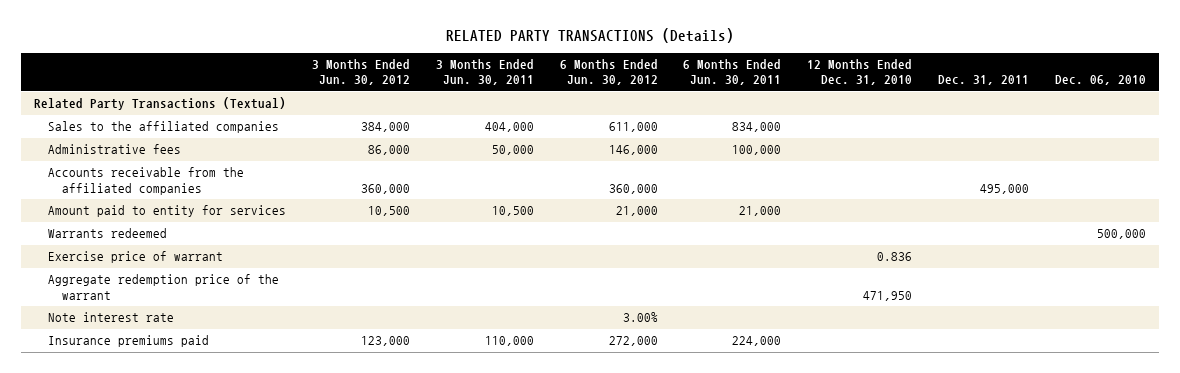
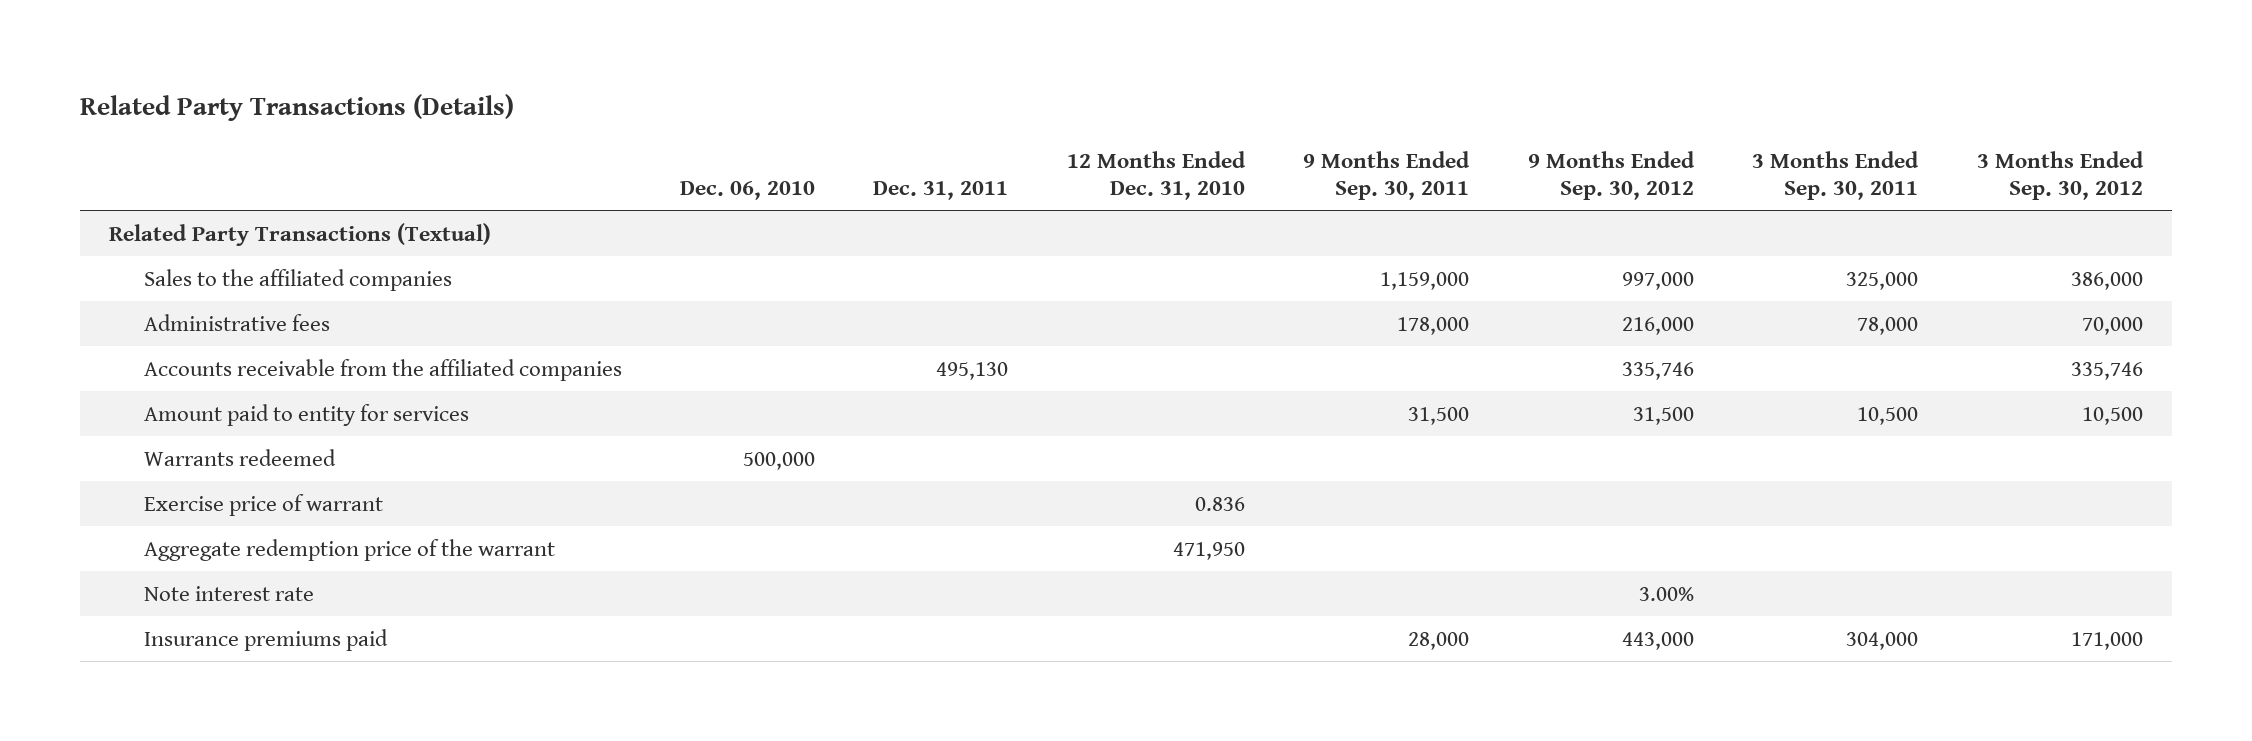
- RELATED PARTY TRANSACTIONS (Details)
+ Related Party Transactions (Details)
- | 3 Months Ended Jun. 30, 2012 | 3 Months Ended Jun. 30, 2011 | 6 Months Ended Jun. 30, 2012 | 6 Months Ended Jun. 30, 2011 | 12 Months Ended Dec. 31, 2010 | Dec. 31, 2011 | Dec. 06, 2010
+ | Dec. 06, 2010 | Dec. 31, 2011 | 12 Months Ended Dec. 31, 2010 | 9 Months Ended Sep. 30, 2011 | 9 Months Ended Sep. 30, 2012 | 3 Months Ended Sep. 30, 2011 | 3 Months Ended Sep. 30, 2012
- Accounts receivable from the affiliated companies | 360,000 | | 360,000 | | | 495,000 |
+ Accounts receivable from the affiliated companies | | 495,130 | | | 335,746 | | 335,746

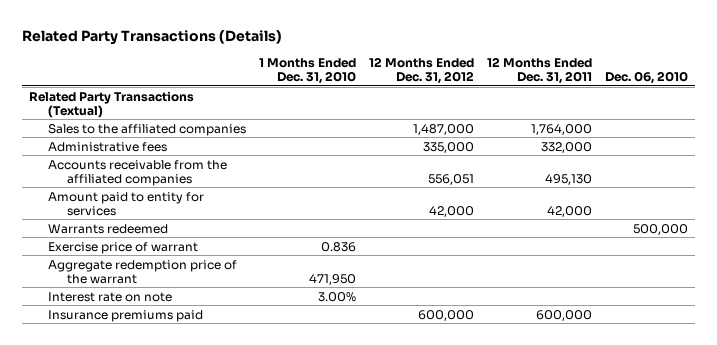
- | Dec. 06, 2010 | Dec. 31, 2011 | 12 Months Ended Dec. 31, 2010 | 9 Months Ended Sep. 30, 2011 | 9 Months Ended Sep. 30, 2012 | 3 Months Ended Sep. 30, 2011 | 3 Months Ended Sep. 30, 2012
+ | 1 Months Ended Dec. 31, 2010 | 12 Months Ended Dec. 31, 2012 | 12 Months Ended Dec. 31, 2011 | Dec. 06, 2010
- Note interest rate | | | | | 3.00% | |
+ Interest rate on note | 3.00% | | |

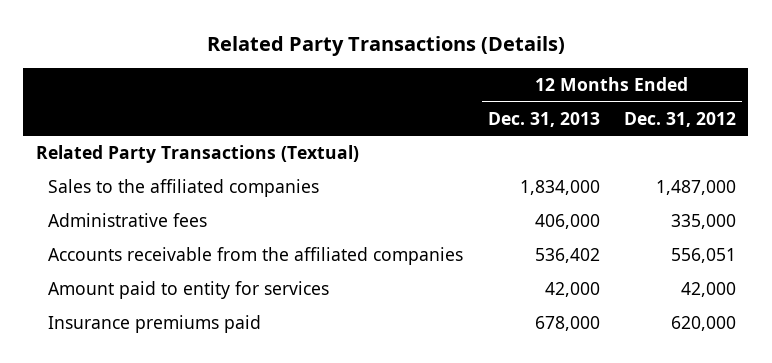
- | 1 Months Ended Dec. 31, 2010 | 12 Months Ended Dec. 31, 2012 | 12 Months Ended Dec. 31, 2011 | Dec. 06, 2010
+ | 12 Months Ended Dec. 31, 2013 | 12 Months Ended Dec. 31, 2012
- Warrants redeemed | | | | 500,000
- Exercise price of warrant | 0.836 | | |
- Aggregate redemption price of the warrant | 471,950 | | |
- Interest rate on note | 3.00% | | |
- Insurance premiums paid | | 600,000 | 600,000 |
+ Insurance premiums paid | 678,000 | 620,000

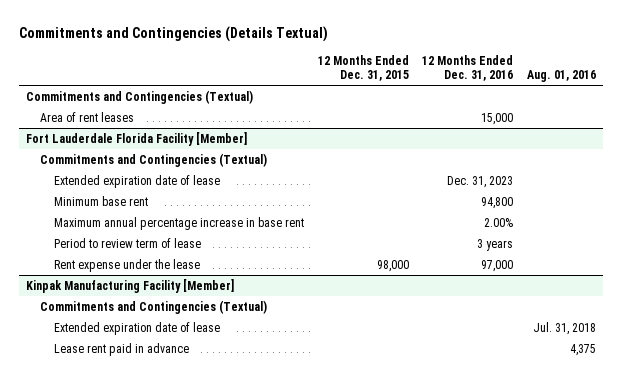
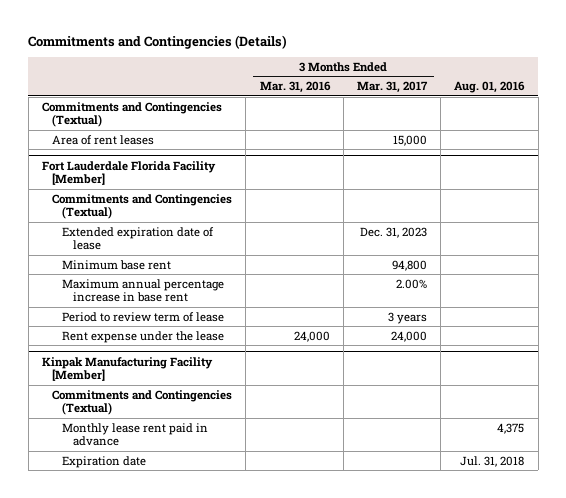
- Commitments and Contingencies (Details Textual)
+ Commitments and Contingencies (Details)
- | 12 Months Ended Dec. 31, 2015 | 12 Months Ended Dec. 31, 2016 | Aug. 01, 2016
+ | 3 Months Ended Mar. 31, 2016 | 3 Months Ended Mar. 31, 2017 | Aug. 01, 2016
@ Kinpak Manufacturing Facility [Member]
- Extended expiration date of lease | | | Jul. 31, 2018
- Lease rent paid in advance | | | 4,375
+ Monthly lease rent paid in advance | | | 4,375
+ Expiration date | | | Jul. 31, 2018

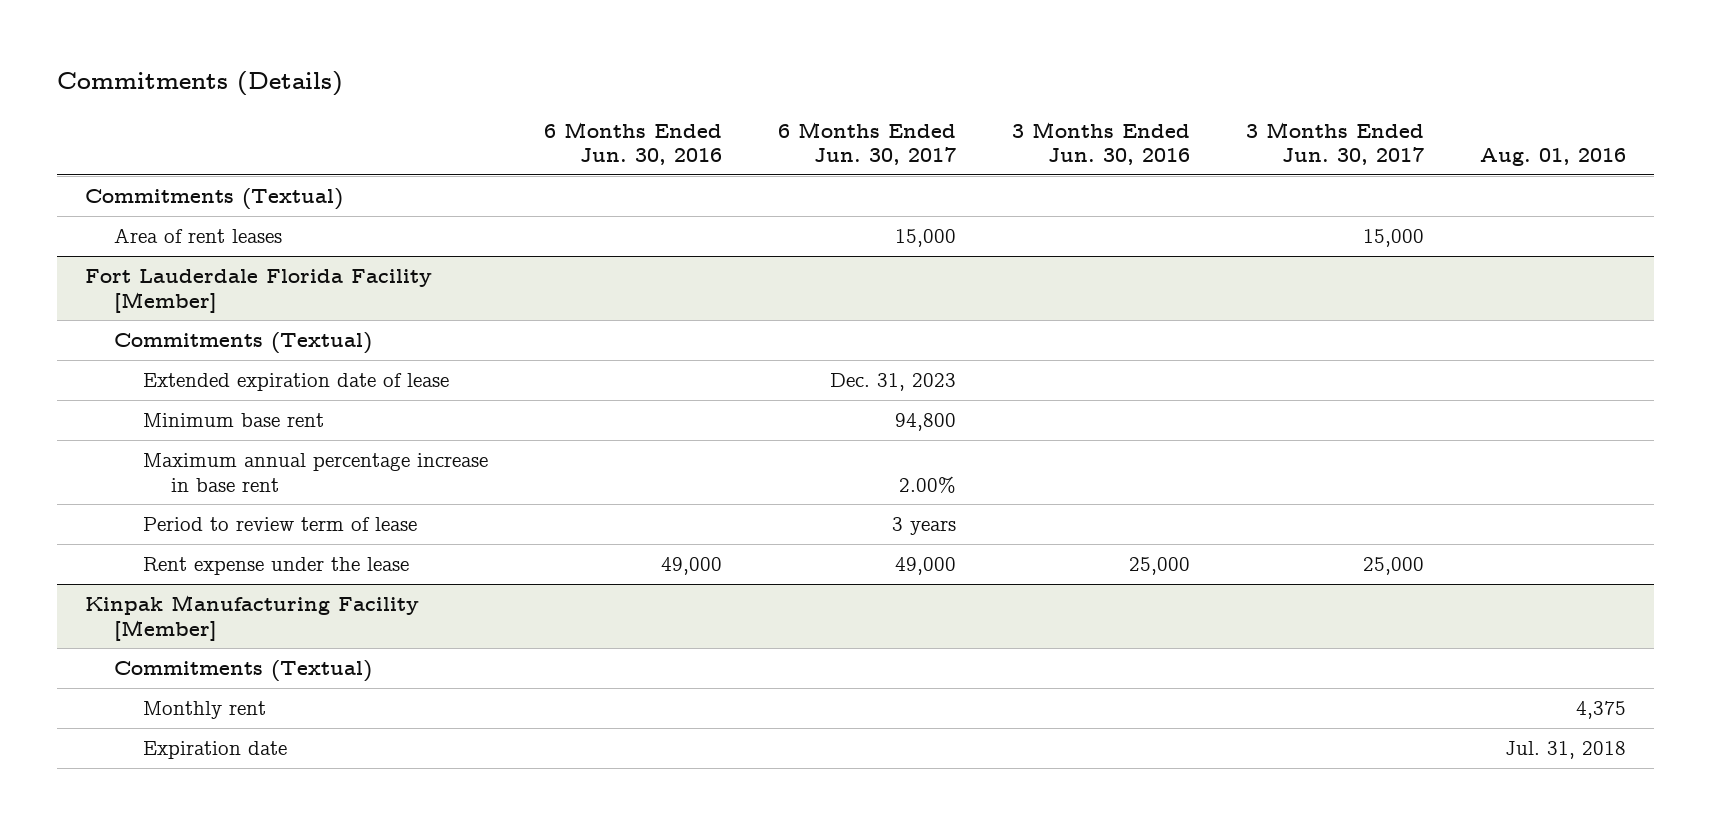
- Commitments and Contingencies (Details)
+ Commitments (Details)
- | 3 Months Ended Mar. 31, 2016 | 3 Months Ended Mar. 31, 2017 | Aug. 01, 2016
+ | 6 Months Ended Jun. 30, 2016 | 6 Months Ended Jun. 30, 2017 | 3 Months Ended Jun. 30, 2016 | 3 Months Ended Jun. 30, 2017 | Aug. 01, 2016
- Commitments and Contingencies (Textual)
+ Commitments (Textual)
@ Fort Lauderdale Florida Facility [Member]
- Commitments and Contingencies (Textual)
+ Commitments (Textual)
@ Kinpak Manufacturing Facility [Member]
- Commitments and Contingencies (Textual)
- Monthly lease rent paid in advance | | | 4,375
+ Commitments (Textual)
+ Monthly rent | | | | | 4,375

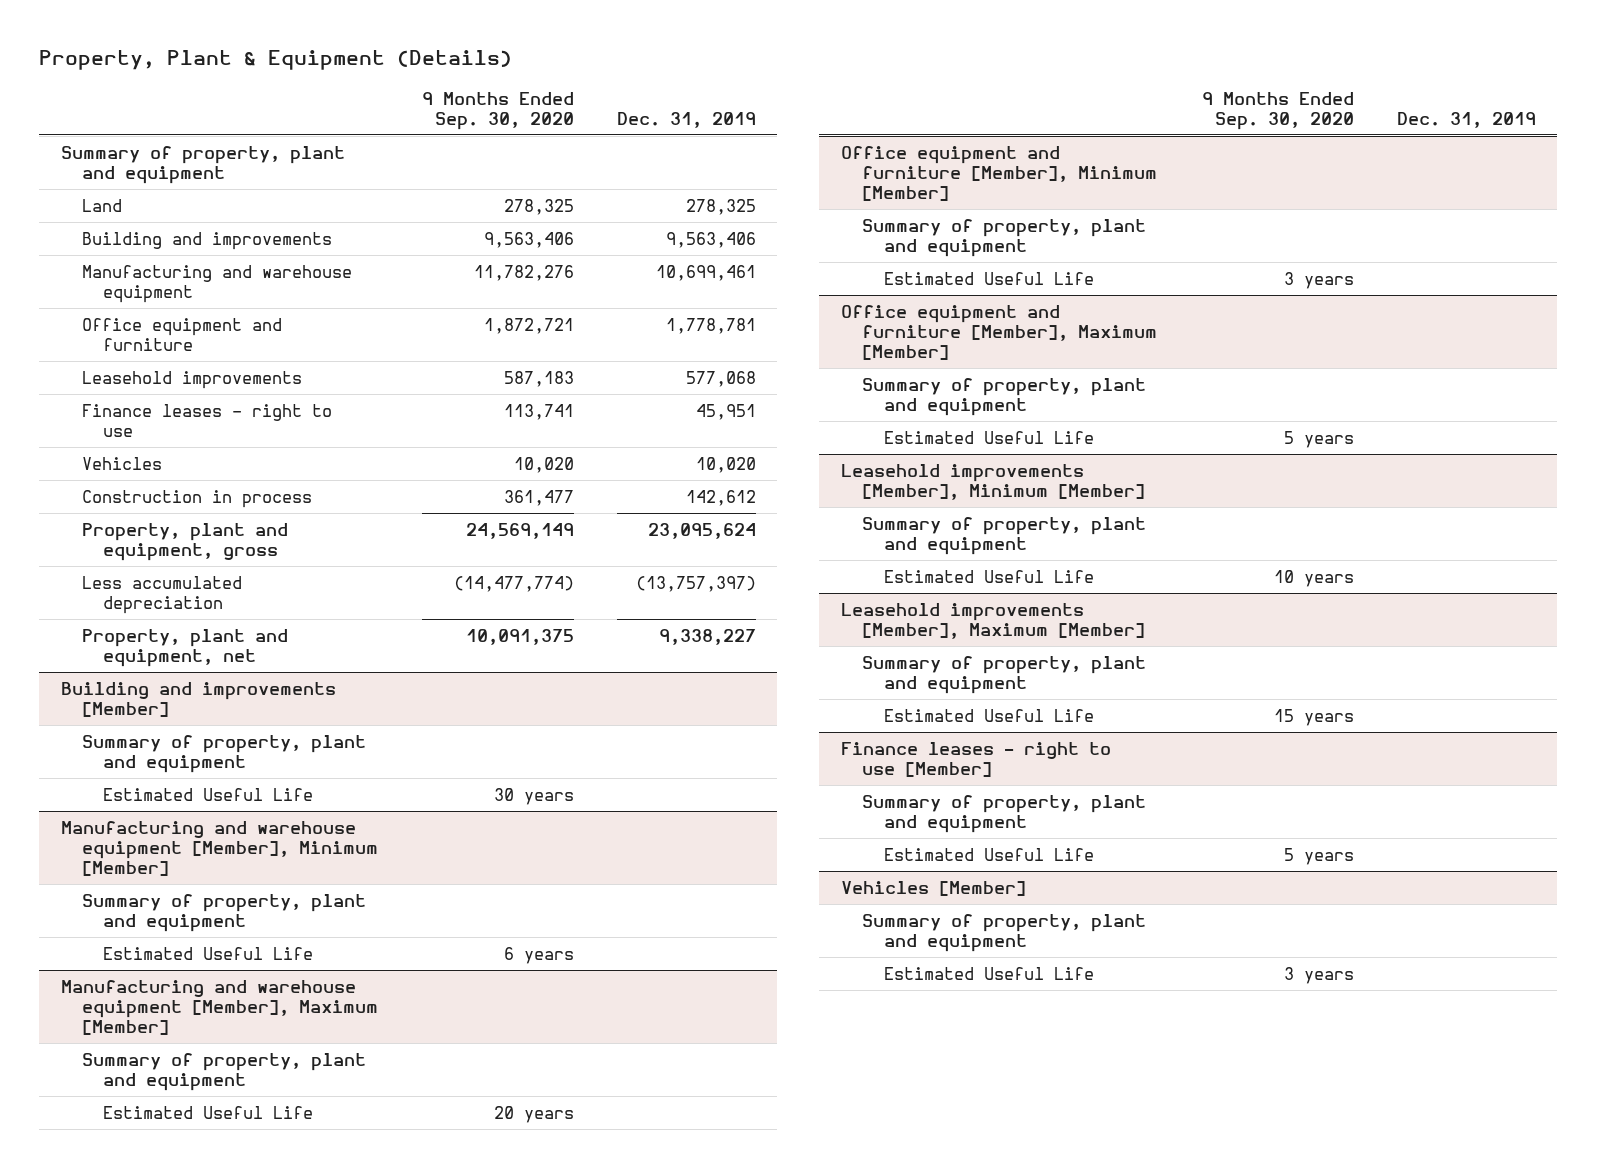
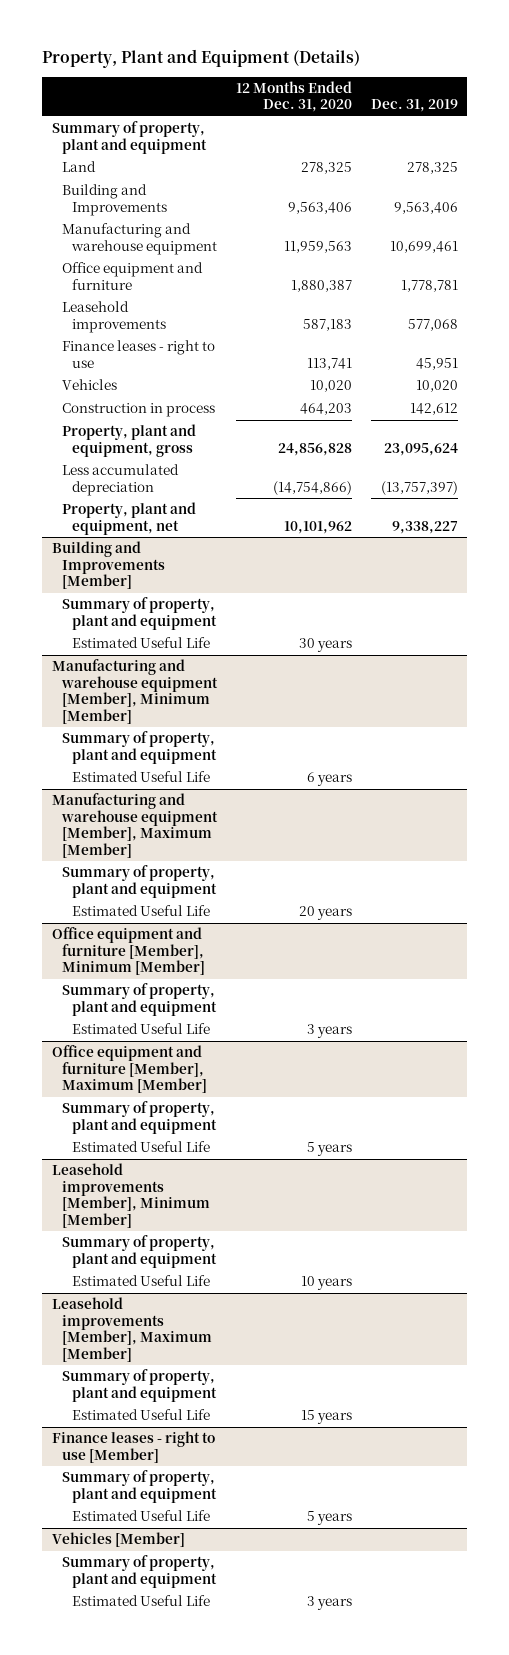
- Property, Plant & Equipment (Details)
+ Property, Plant and Equipment (Details)
- | 9 Months Ended Sep. 30, 2020 | Dec. 31, 2019
+ | 12 Months Ended Dec. 31, 2020 | Dec. 31, 2019
- Building and improvements | 9,563,406 | 9,563,406
+ Building and Improvements | 9,563,406 | 9,563,406
- Building and improvements [Member]
+ Building and Improvements [Member]

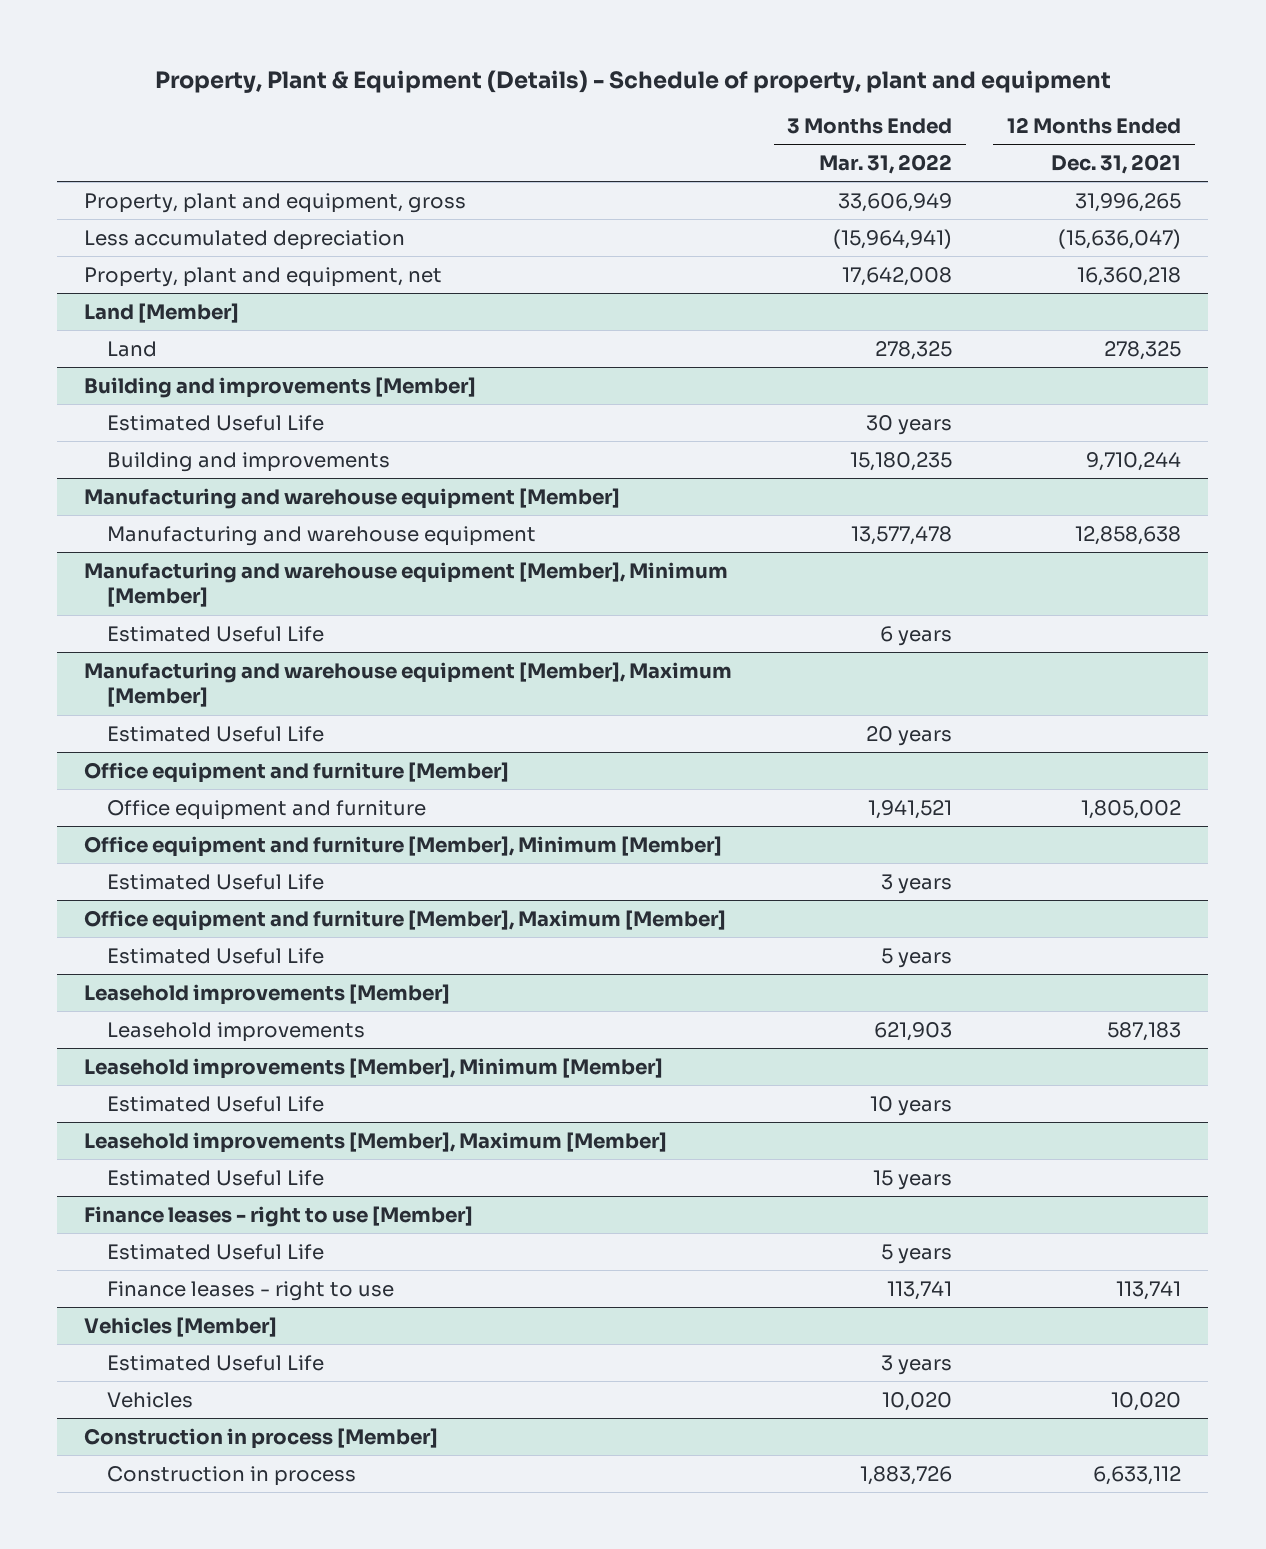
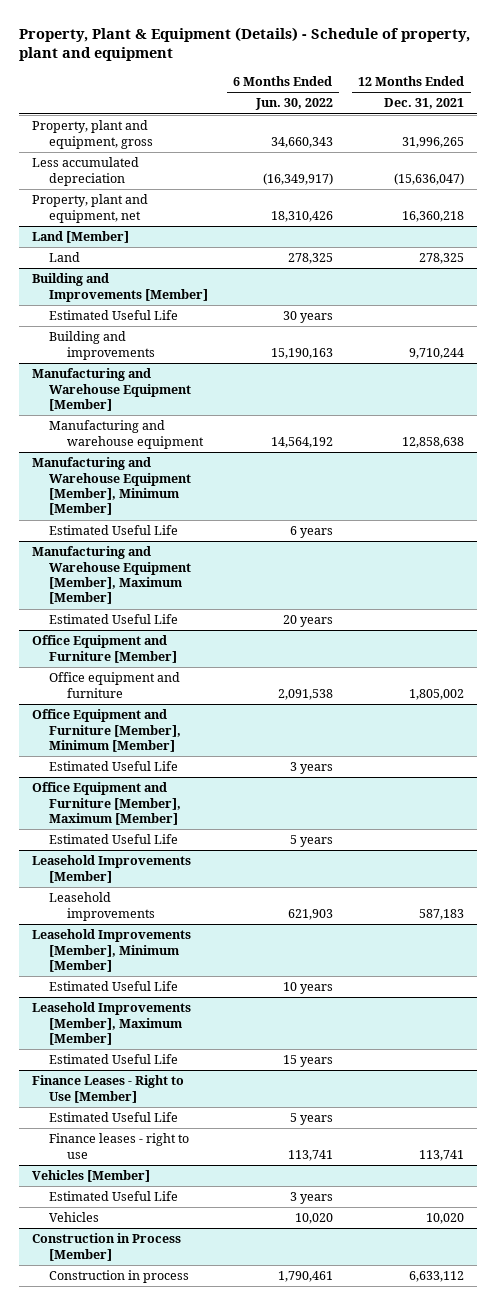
- | 3 Months Ended Mar. 31, 2022 | 12 Months Ended Dec. 31, 2021
+ | 6 Months Ended Jun. 30, 2022 | 12 Months Ended Dec. 31, 2021
- Building and improvements [Member]
+ Building and Improvements [Member]
- Manufacturing and warehouse equipment [Member]
+ Manufacturing and Warehouse Equipment [Member]
- Manufacturing and warehouse equipment [Member], Minimum [Member]
+ Manufacturing and Warehouse Equipment [Member], Minimum [Member]
- Manufacturing and warehouse equipment [Member], Maximum [Member]
+ Manufacturing and Warehouse Equipment [Member], Maximum [Member]
- Office equipment and furniture [Member]
+ Office Equipment and Furniture [Member]
- Office equipment and furniture [Member], Minimum [Member]
+ Office Equipment and Furniture [Member], Minimum [Member]
- Office equipment and furniture [Member], Maximum [Member]
+ Office Equipment and Furniture [Member], Maximum [Member]
- Leasehold improvements [Member]
+ Leasehold Improvements [Member]
- Leasehold improvements [Member], Minimum [Member]
+ Leasehold Improvements [Member], Minimum [Member]
- Leasehold improvements [Member], Maximum [Member]
+ Leasehold Improvements [Member], Maximum [Member]
- Finance leases - right to use [Member]
+ Finance Leases - Right to Use [Member]
- Construction in process [Member]
+ Construction in Process [Member]

